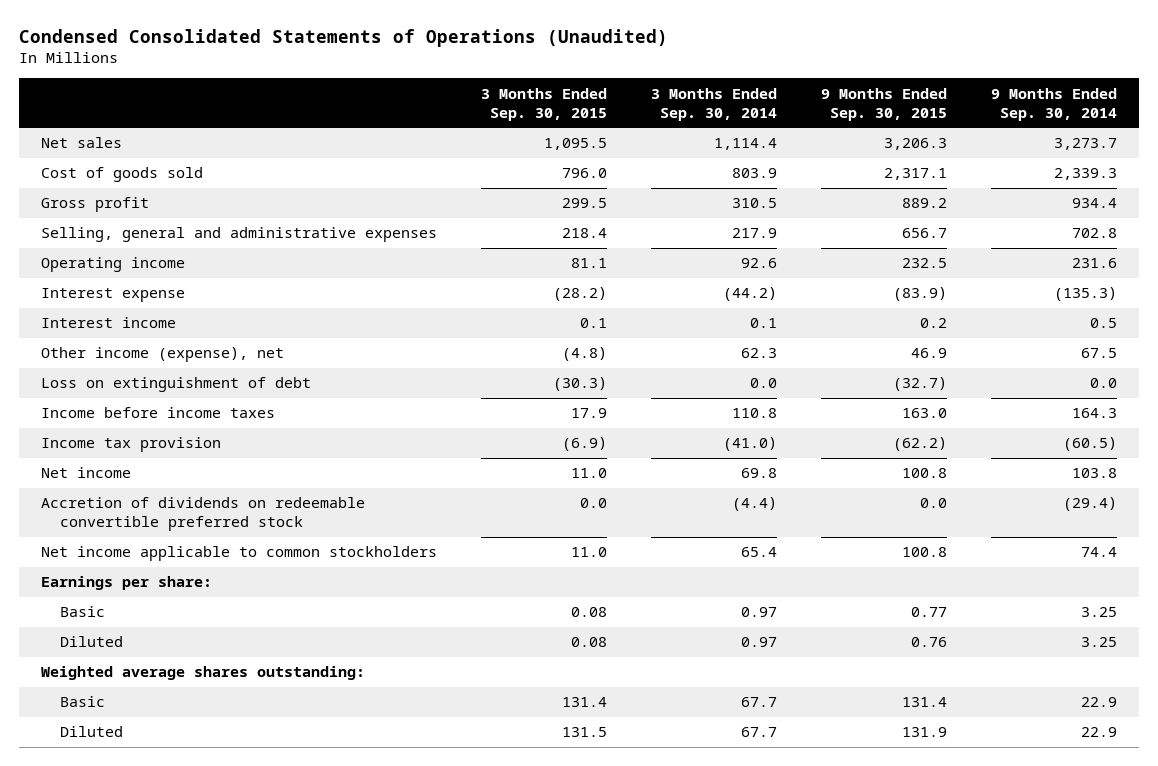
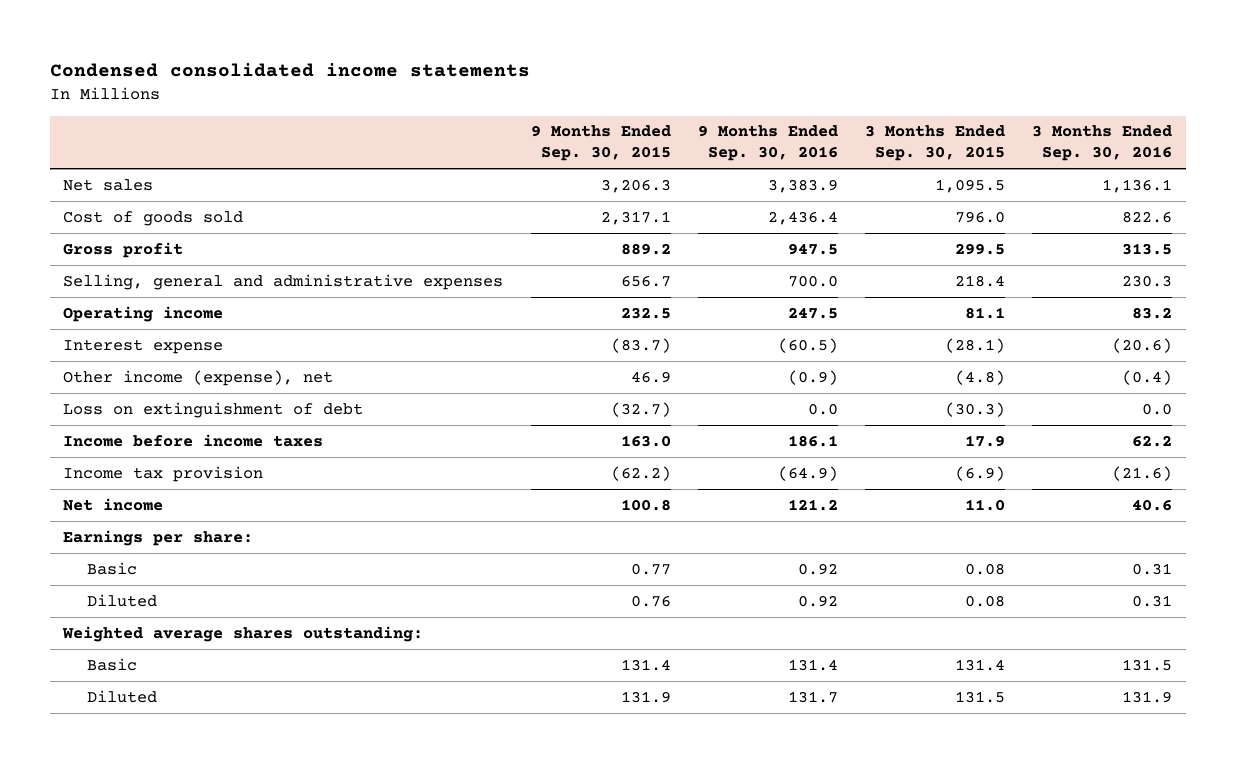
- Condensed Consolidated Statements of Operations (Unaudited)
+ Condensed consolidated income statements
- | 3 Months Ended Sep. 30, 2015 | 3 Months Ended Sep. 30, 2014 | 9 Months Ended Sep. 30, 2015 | 9 Months Ended Sep. 30, 2014
+ | 9 Months Ended Sep. 30, 2015 | 9 Months Ended Sep. 30, 2016 | 3 Months Ended Sep. 30, 2015 | 3 Months Ended Sep. 30, 2016
- Interest expense | (28.2) | (44.2) | (83.9) | (135.3)
- Interest income | 0.1 | 0.1 | 0.2 | 0.5
+ Interest expense | (83.7) | (60.5) | (28.1) | (20.6)
- Accretion of dividends on redeemable convertible preferred stock | 0.0 | (4.4) | 0.0 | (29.4)
- Net income applicable to common stockholders | 11.0 | 65.4 | 100.8 | 74.4

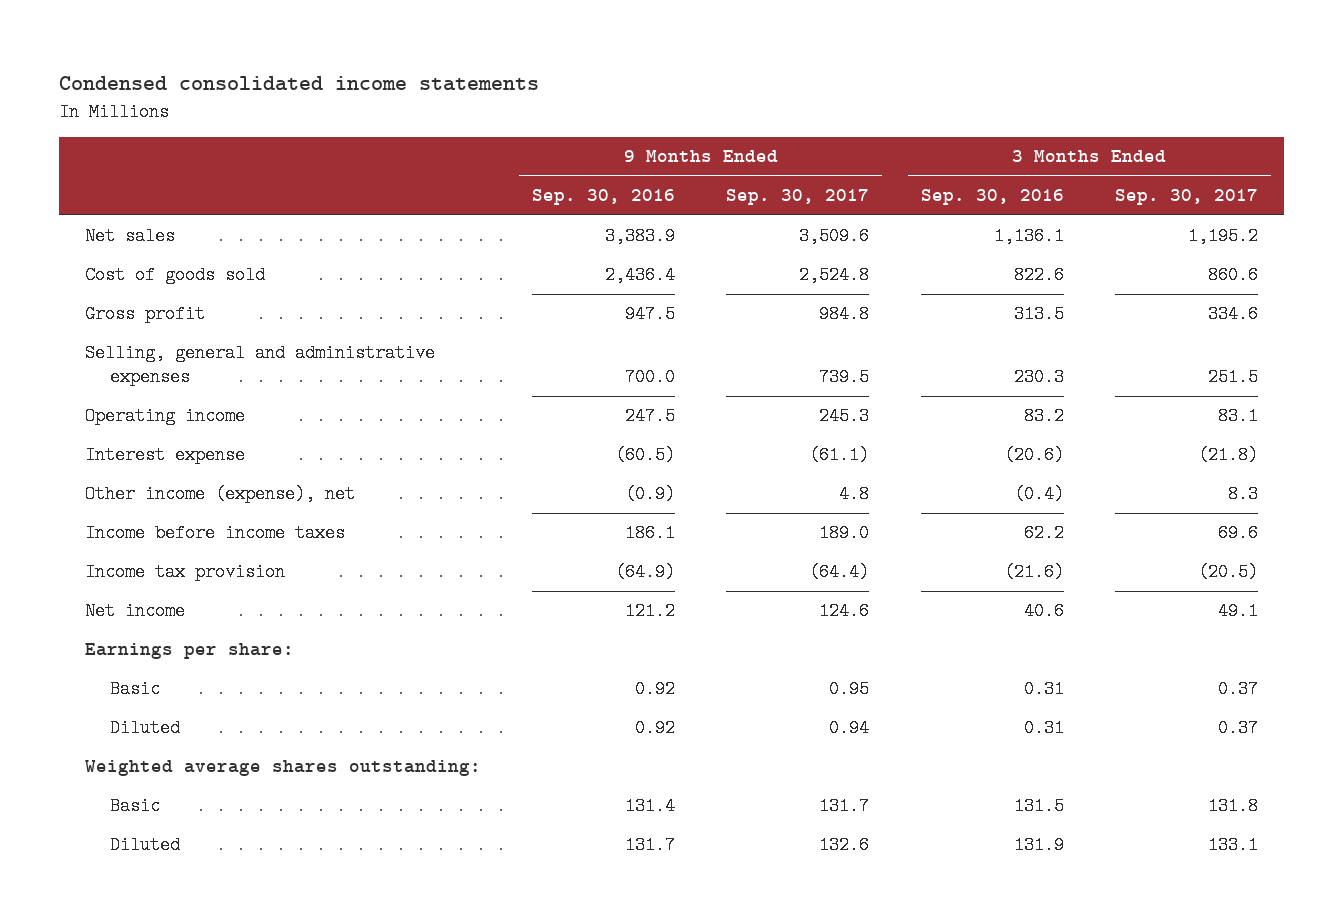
- | 9 Months Ended Sep. 30, 2015 | 9 Months Ended Sep. 30, 2016 | 3 Months Ended Sep. 30, 2015 | 3 Months Ended Sep. 30, 2016
+ | 9 Months Ended Sep. 30, 2016 | 9 Months Ended Sep. 30, 2017 | 3 Months Ended Sep. 30, 2016 | 3 Months Ended Sep. 30, 2017
- Loss on extinguishment of debt | (32.7) | 0.0 | (30.3) | 0.0

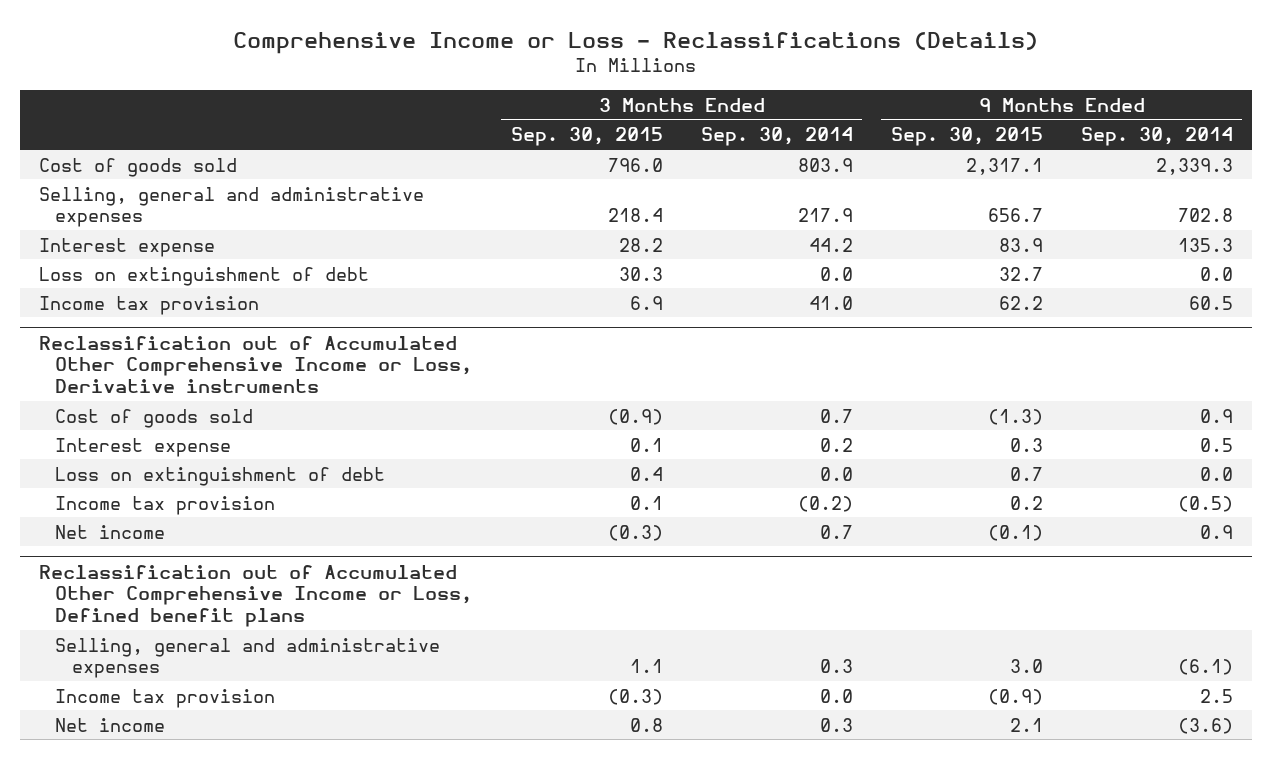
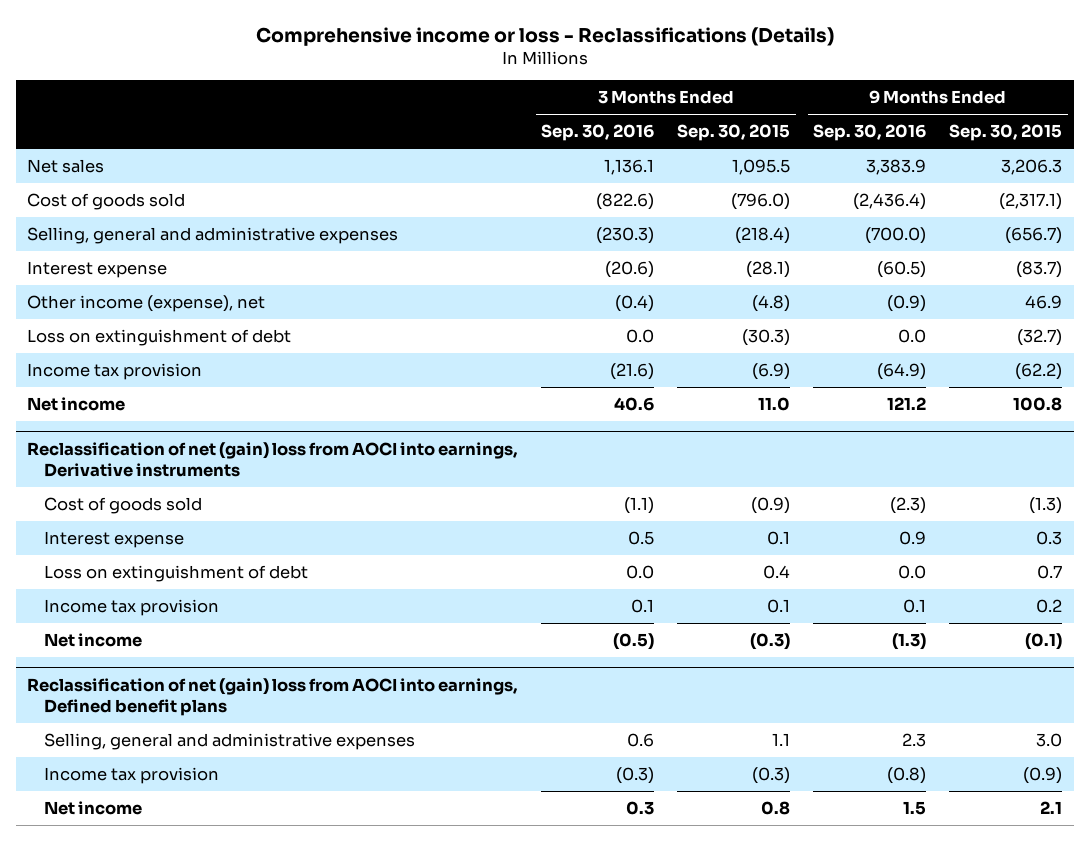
- Comprehensive Income or Loss - Reclassifications (Details)
+ Comprehensive income or loss - Reclassifications (Details)
- | 3 Months Ended Sep. 30, 2015 | 3 Months Ended Sep. 30, 2014 | 9 Months Ended Sep. 30, 2015 | 9 Months Ended Sep. 30, 2014
+ | 3 Months Ended Sep. 30, 2016 | 3 Months Ended Sep. 30, 2015 | 9 Months Ended Sep. 30, 2016 | 9 Months Ended Sep. 30, 2015
- Cost of goods sold | 796.0 | 803.9 | 2,317.1 | 2,339.3
- Selling, general and administrative expenses | 218.4 | 217.9 | 656.7 | 702.8
- Interest expense | 28.2 | 44.2 | 83.9 | 135.3
- Loss on extinguishment of debt | 30.3 | 0.0 | 32.7 | 0.0
- Income tax provision | 6.9 | 41.0 | 62.2 | 60.5
- Reclassification out of Accumulated Other Comprehensive Income or Loss, Derivative instruments
+ Net sales | 1,136.1 | 1,095.5 | 3,383.9 | 3,206.3
+ Cost of goods sold | (822.6) | (796.0) | (2,436.4) | (2,317.1)
+ Selling, general and administrative expenses | (230.3) | (218.4) | (700.0) | (656.7)
+ Interest expense | (20.6) | (28.1) | (60.5) | (83.7)
+ Other income (expense), net | (0.4) | (4.8) | (0.9) | 46.9
+ Loss on extinguishment of debt | 0.0 | (30.3) | 0.0 | (32.7)
+ Income tax provision | (21.6) | (6.9) | (64.9) | (62.2)
+ Net income | 40.6 | 11.0 | 121.2 | 100.8
+ Reclassification of net (gain) loss from AOCI into earnings, Derivative instruments
- Reclassification out of Accumulated Other Comprehensive Income or Loss, Defined benefit plans
+ Reclassification of net (gain) loss from AOCI into earnings, Defined benefit plans

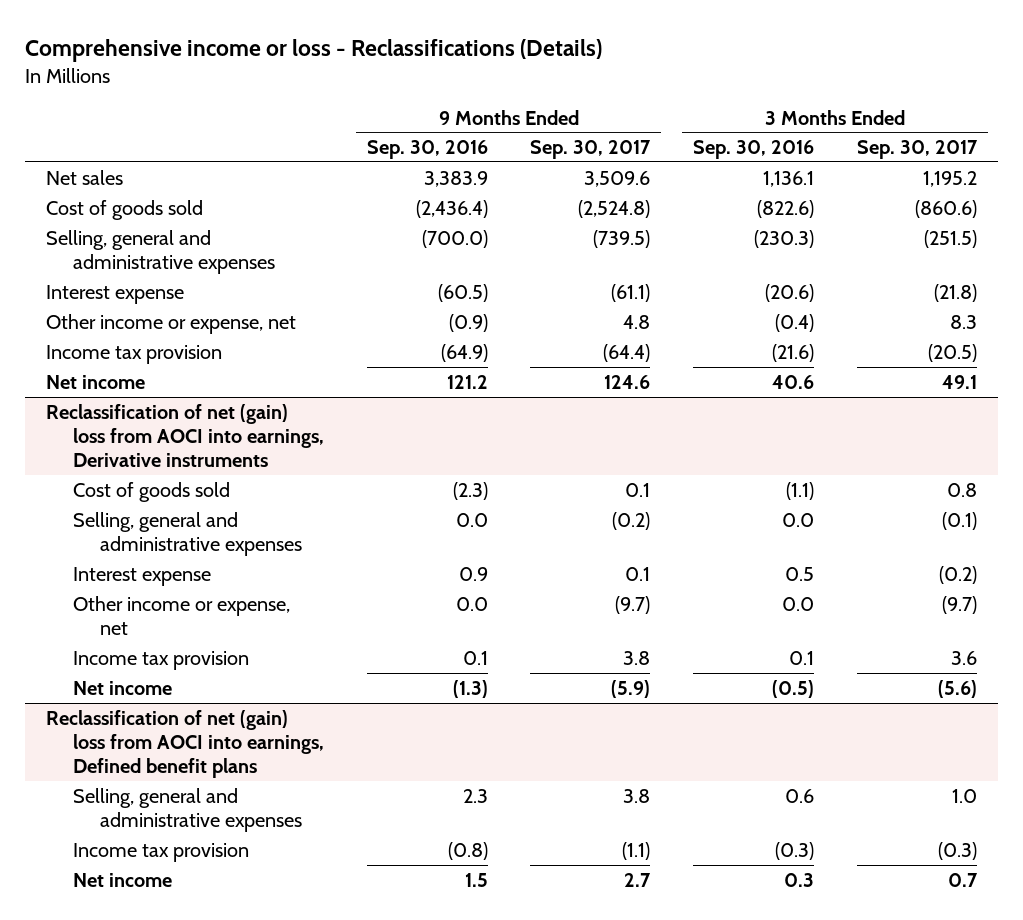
- | 3 Months Ended Sep. 30, 2016 | 3 Months Ended Sep. 30, 2015 | 9 Months Ended Sep. 30, 2016 | 9 Months Ended Sep. 30, 2015
+ | 9 Months Ended Sep. 30, 2016 | 9 Months Ended Sep. 30, 2017 | 3 Months Ended Sep. 30, 2016 | 3 Months Ended Sep. 30, 2017
- Other income (expense), net | (0.4) | (4.8) | (0.9) | 46.9
- Loss on extinguishment of debt | 0.0 | (30.3) | 0.0 | (32.7)
+ Other income or expense, net | (0.9) | 4.8 | (0.4) | 8.3
@ Reclassification of net (gain) loss from AOCI into earnings, Derivative instruments
+ Selling, general and administrative expenses | 0.0 | (0.2) | 0.0 | (0.1)
- Loss on extinguishment of debt | 0.0 | 0.4 | 0.0 | 0.7
+ Other income or expense, net | 0.0 | (9.7) | 0.0 | (9.7)

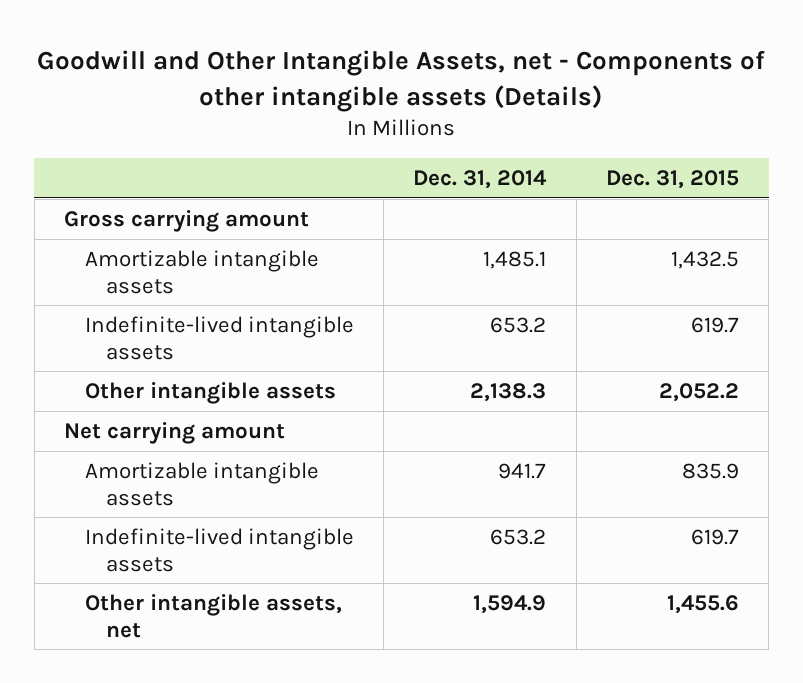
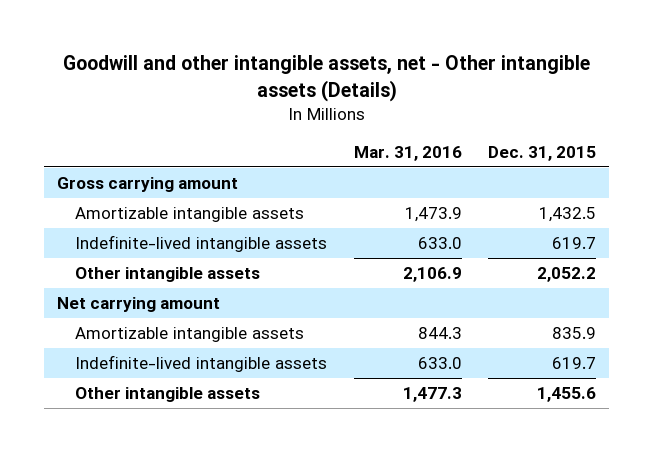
- Goodwill and Other Intangible Assets, net - Components of other intangible assets (Details)
+ Goodwill and other intangible assets, net - Other intangible assets (Details)
- | Dec. 31, 2014 | Dec. 31, 2015
+ | Mar. 31, 2016 | Dec. 31, 2015
- Other intangible assets, net | 1,594.9 | 1,455.6
+ Other intangible assets | 1,477.3 | 1,455.6

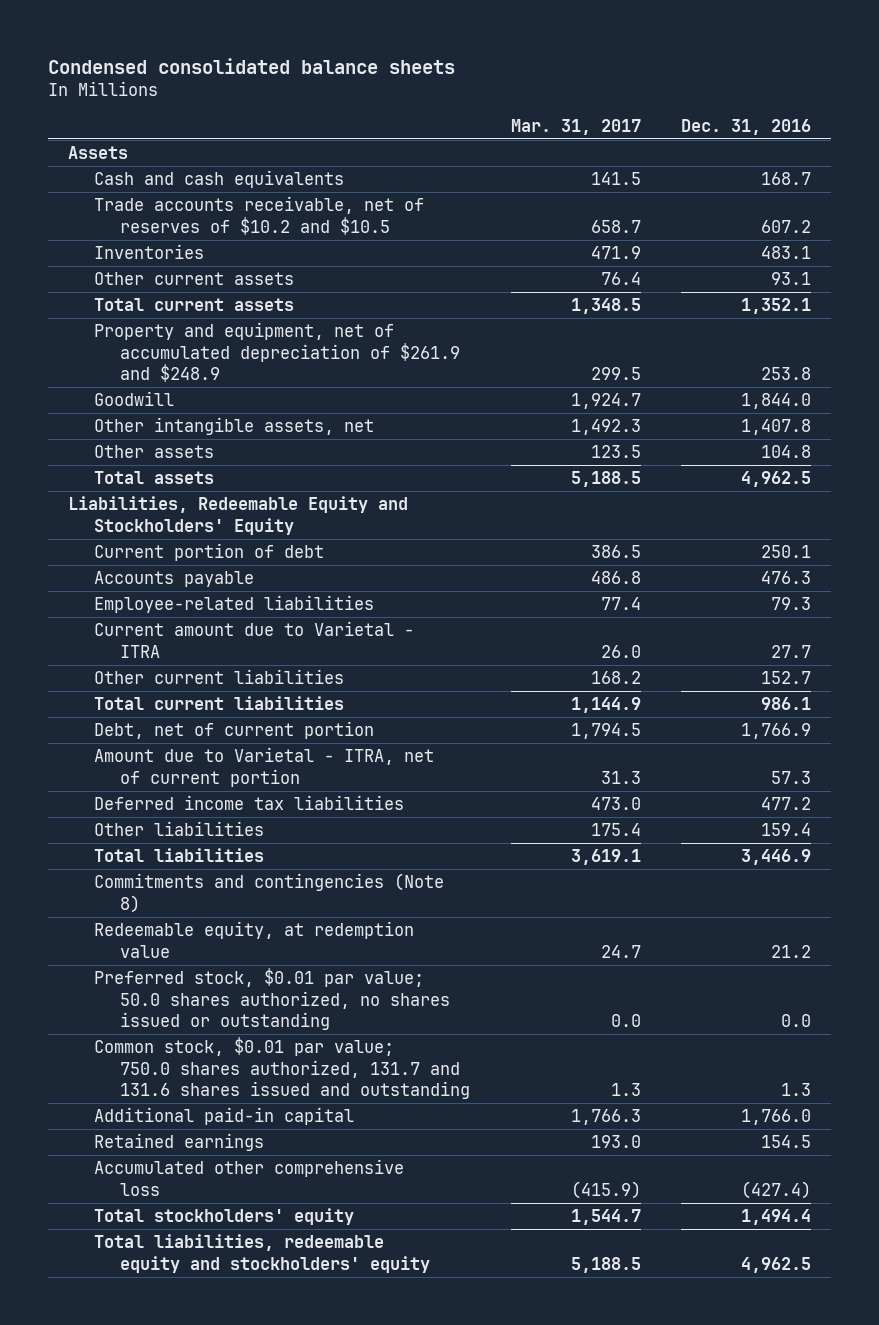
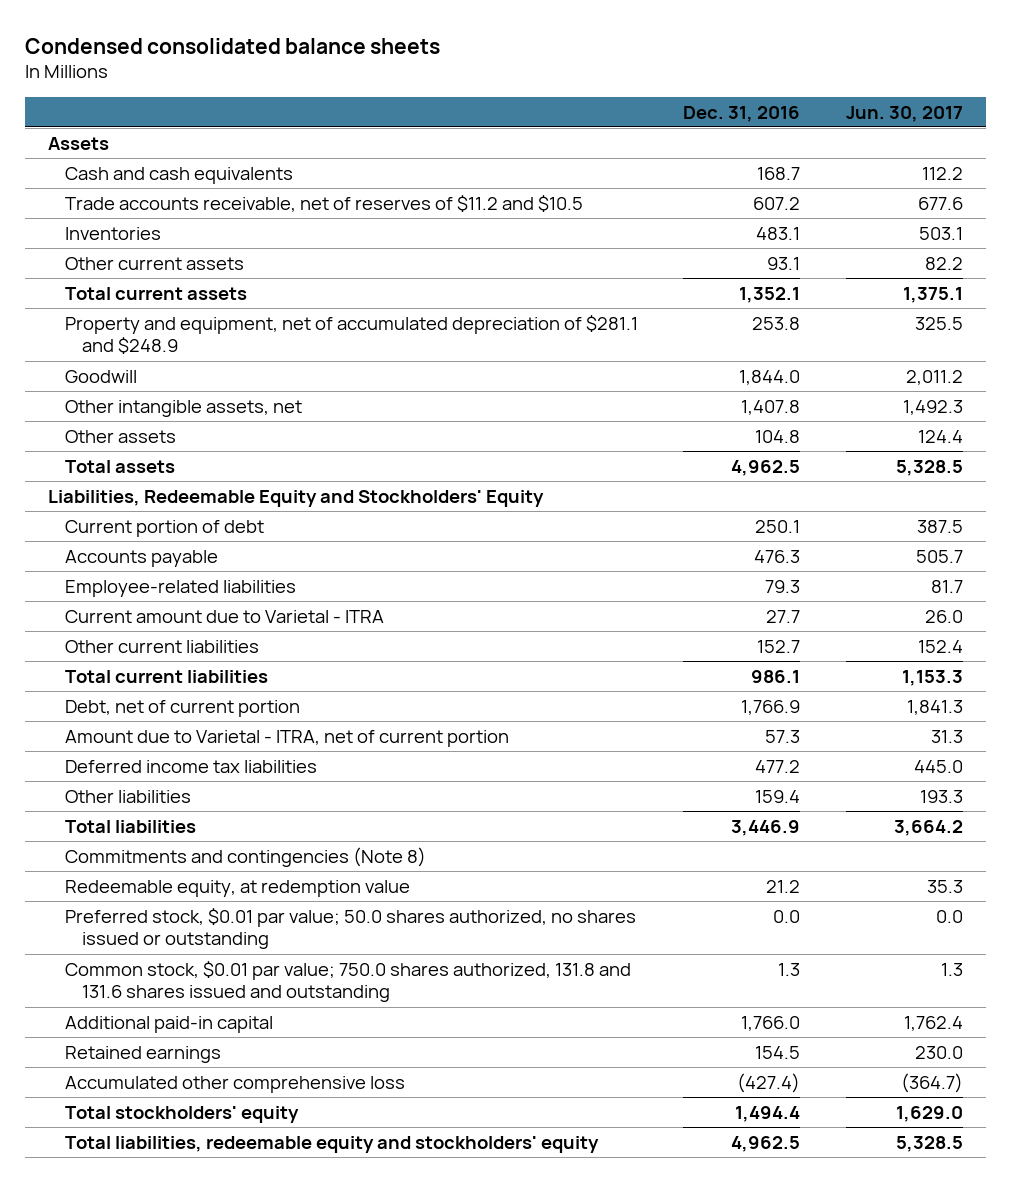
- | Mar. 31, 2017 | Dec. 31, 2016
+ | Dec. 31, 2016 | Jun. 30, 2017
- Trade accounts receivable, net of reserves of $10.2 and $10.5 | 658.7 | 607.2
+ Trade accounts receivable, net of reserves of $11.2 and $10.5 | 607.2 | 677.6
- Property and equipment, net of accumulated depreciation of $261.9 and $248.9 | 299.5 | 253.8
+ Property and equipment, net of accumulated depreciation of $281.1 and $248.9 | 253.8 | 325.5
- Common stock, $0.01 par value; 750.0 shares authorized, 131.7 and 131.6 shares issued and outstanding | 1.3 | 1.3
+ Common stock, $0.01 par value; 750.0 shares authorized, 131.8 and 131.6 shares issued and outstanding | 1.3 | 1.3

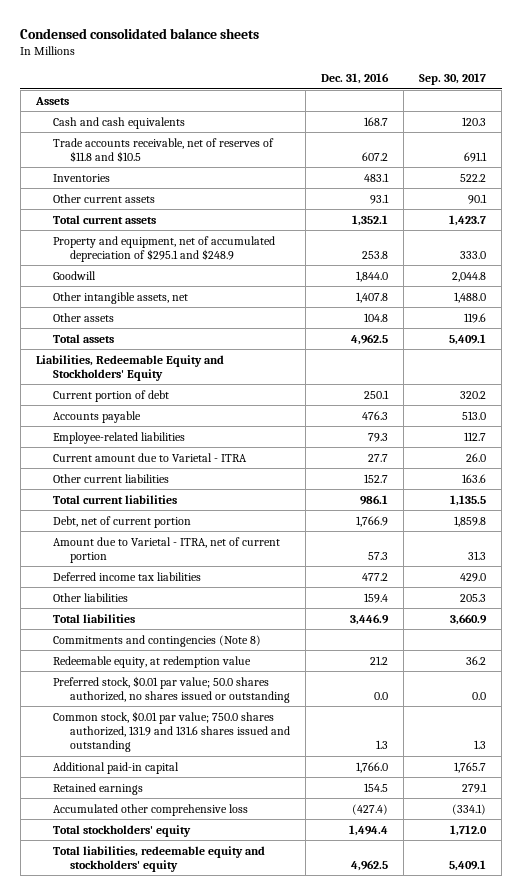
- | Dec. 31, 2016 | Jun. 30, 2017
+ | Dec. 31, 2016 | Sep. 30, 2017
- Trade accounts receivable, net of reserves of $11.2 and $10.5 | 607.2 | 677.6
+ Trade accounts receivable, net of reserves of $11.8 and $10.5 | 607.2 | 691.1
- Property and equipment, net of accumulated depreciation of $281.1 and $248.9 | 253.8 | 325.5
+ Property and equipment, net of accumulated depreciation of $295.1 and $248.9 | 253.8 | 333.0
- Common stock, $0.01 par value; 750.0 shares authorized, 131.8 and 131.6 shares issued and outstanding | 1.3 | 1.3
+ Common stock, $0.01 par value; 750.0 shares authorized, 131.9 and 131.6 shares issued and outstanding | 1.3 | 1.3

